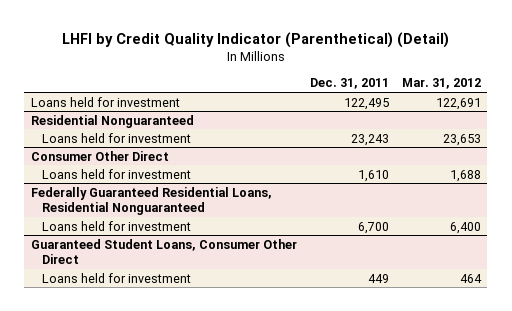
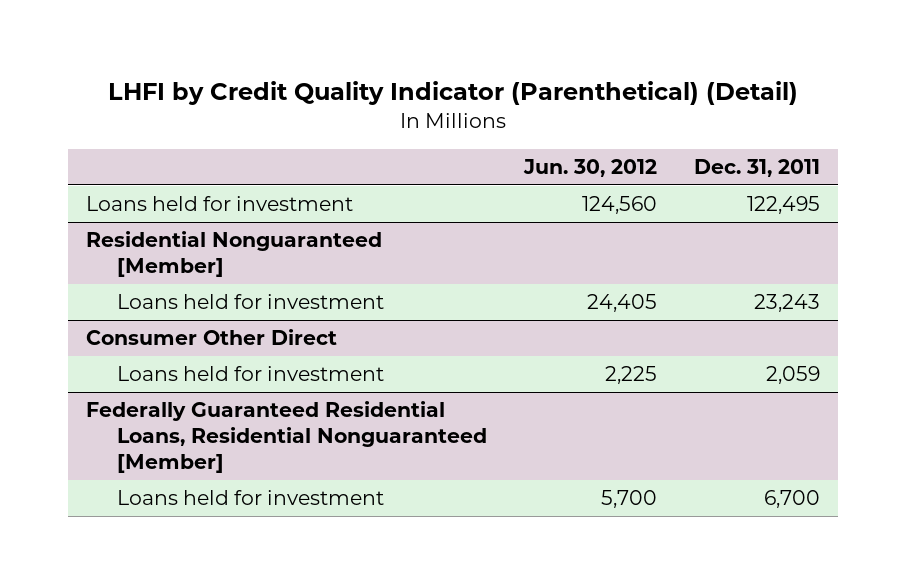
- | Dec. 31, 2011 | Mar. 31, 2012
+ | Jun. 30, 2012 | Dec. 31, 2011
- Residential Nonguaranteed
+ Residential Nonguaranteed [Member]
@ Consumer Other Direct
- Loans held for investment | 1,610 | 1,688
- Federally Guaranteed Residential Loans, Residential Nonguaranteed
@ Consumer Other Direct
+ Loans held for investment | 2,225 | 2,059
+ Federally Guaranteed Residential Loans, Residential Nonguaranteed [Member]
- Guaranteed Student Loans, Consumer Other Direct
- Loans held for investment | 449 | 464

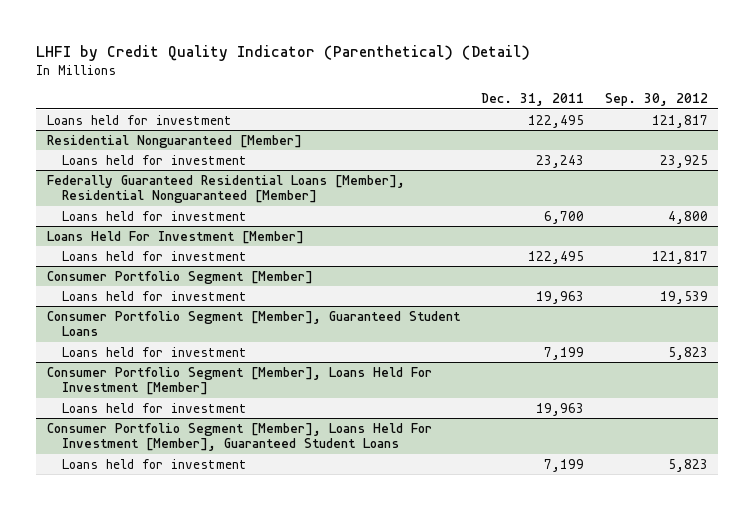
- | Jun. 30, 2012 | Dec. 31, 2011
+ | Dec. 31, 2011 | Sep. 30, 2012
- Consumer Other Direct
- Loans held for investment | 2,225 | 2,059
- Federally Guaranteed Residential Loans, Residential Nonguaranteed [Member]
+ Federally Guaranteed Residential Loans [Member], Residential Nonguaranteed [Member]
+ Loans Held For Investment [Member]
+ Loans held for investment | 122,495 | 121,817
+ Consumer Portfolio Segment [Member]
+ Loans held for investment | 19,963 | 19,539
+ Consumer Portfolio Segment [Member], Guaranteed Student Loans
+ Loans held for investment | 7,199 | 5,823
+ Consumer Portfolio Segment [Member], Loans Held For Investment [Member]
+ Loans held for investment | 19,963 |
+ Consumer Portfolio Segment [Member], Loans Held For Investment [Member], Guaranteed Student Loans
+ Loans held for investment | 7,199 | 5,823

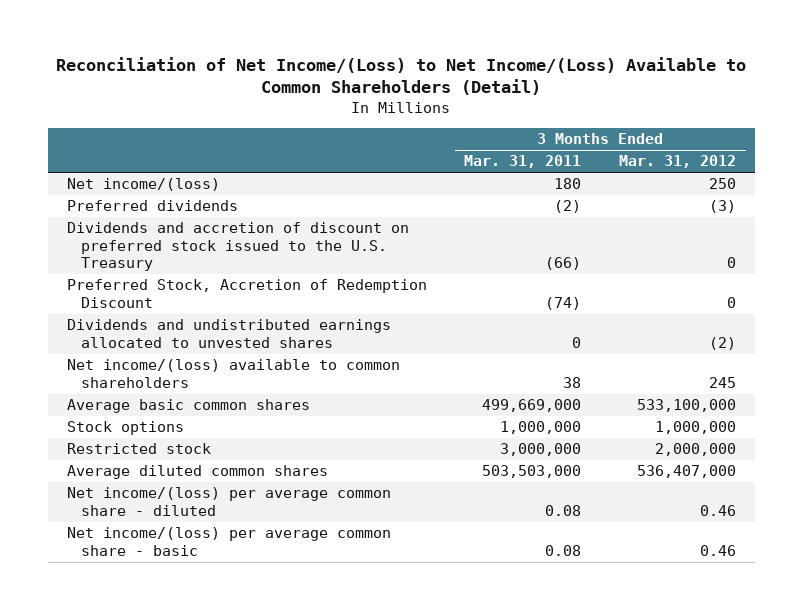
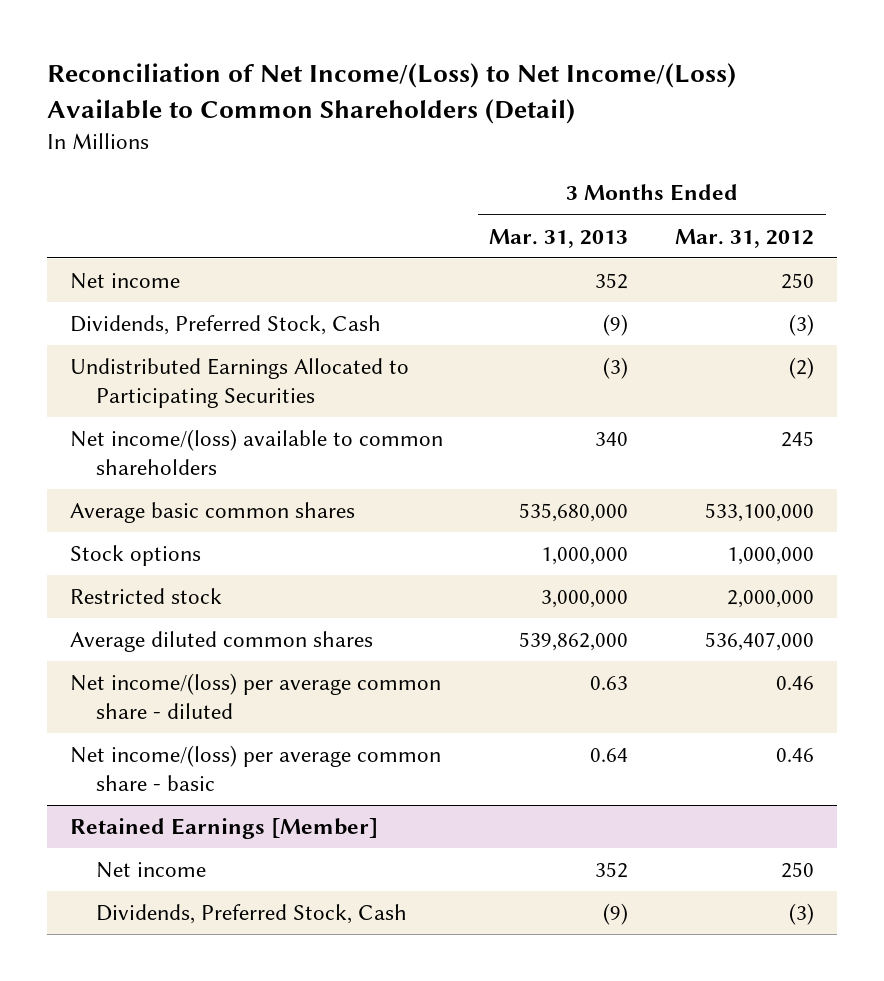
- | 3 Months Ended Mar. 31, 2011 | 3 Months Ended Mar. 31, 2012
+ | 3 Months Ended Mar. 31, 2013 | 3 Months Ended Mar. 31, 2012
- Net income/(loss) | 180 | 250
- Preferred dividends | (2) | (3)
- Dividends and accretion of discount on preferred stock issued to the U.S. Treasury | (66) | 0
- Preferred Stock, Accretion of Redemption Discount | (74) | 0
- Dividends and undistributed earnings allocated to unvested shares | 0 | (2)
+ Net income | 352 | 250
+ Dividends, Preferred Stock, Cash | (9) | (3)
+ Undistributed Earnings Allocated to Participating Securities | (3) | (2)
+ Retained Earnings [Member]
+ Net income | 352 | 250
+ Dividends, Preferred Stock, Cash | (9) | (3)

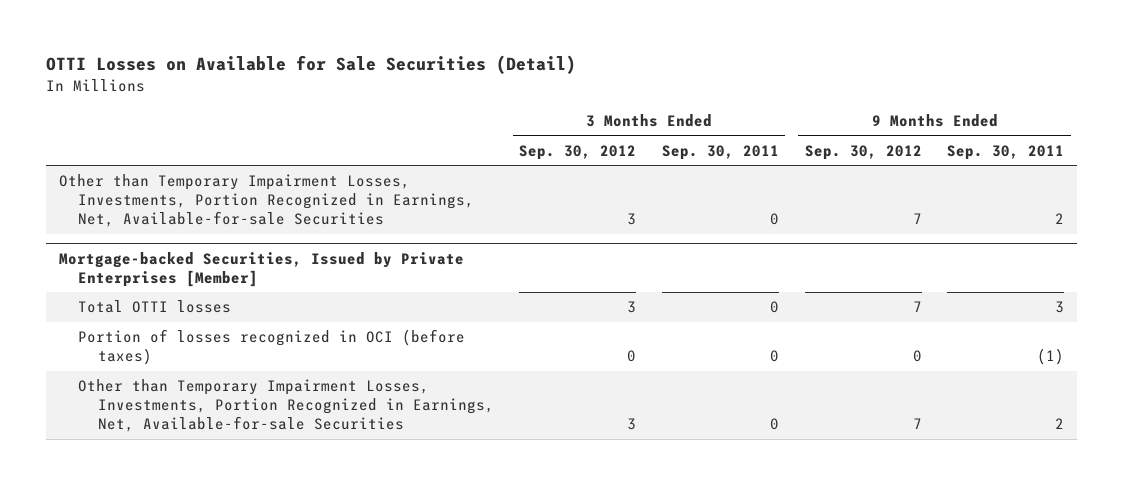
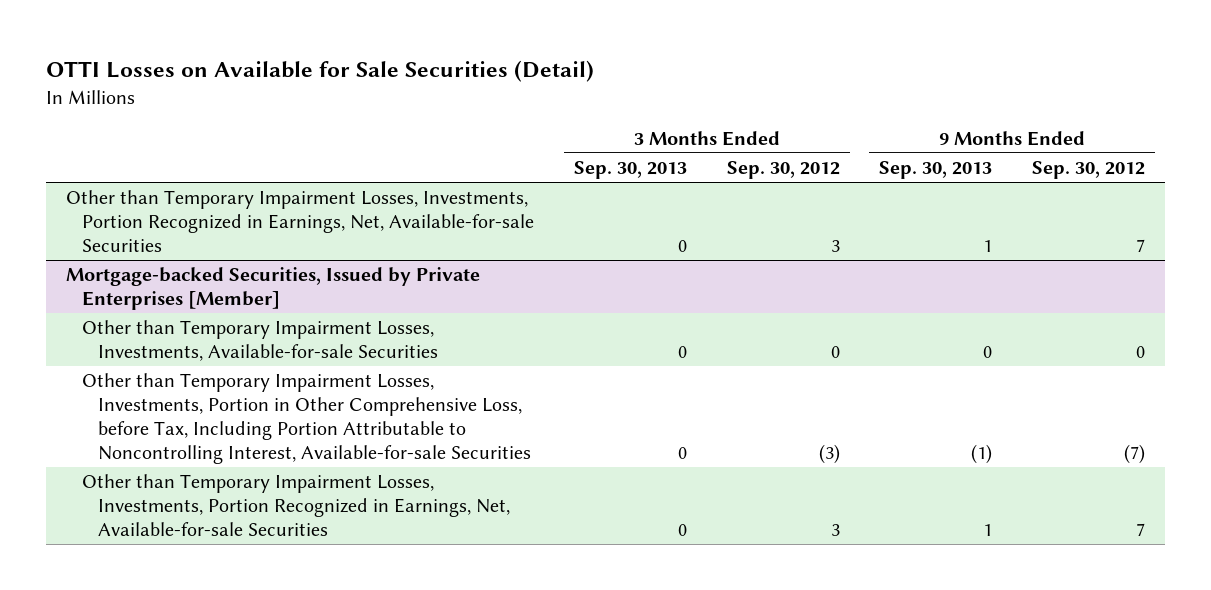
- | 3 Months Ended Sep. 30, 2012 | 3 Months Ended Sep. 30, 2011 | 9 Months Ended Sep. 30, 2012 | 9 Months Ended Sep. 30, 2011
+ | 3 Months Ended Sep. 30, 2013 | 3 Months Ended Sep. 30, 2012 | 9 Months Ended Sep. 30, 2013 | 9 Months Ended Sep. 30, 2012
@ Mortgage-backed Securities, Issued by Private Enterprises [Member]
- Total OTTI losses | 3 | 0 | 7 | 3
- Portion of losses recognized in OCI (before taxes) | 0 | 0 | 0 | (1)
+ Other than Temporary Impairment Losses, Investments, Available-for-sale Securities | 0 | 0 | 0 | 0
+ Other than Temporary Impairment Losses, Investments, Portion in Other Comprehensive Loss, before Tax, Including Portion Attributable to Noncontrolling Interest, Available-for-sale Securities | 0 | (3) | (1) | (7)

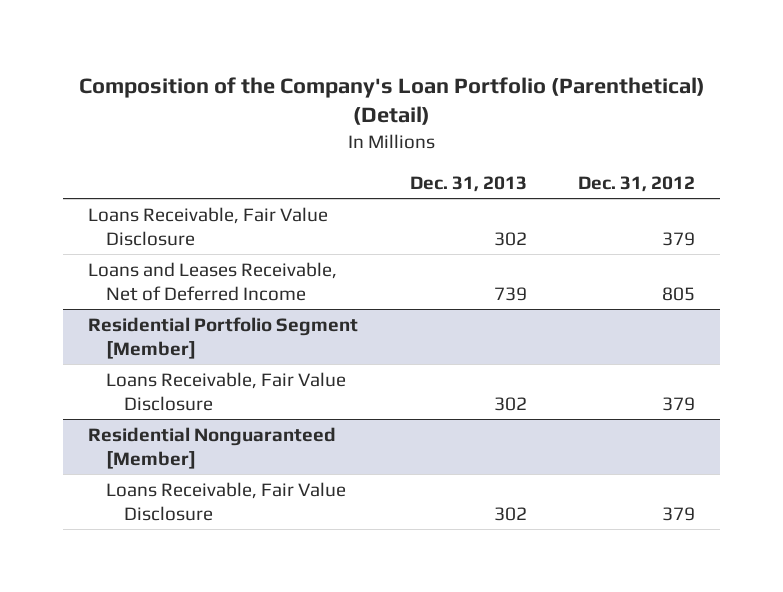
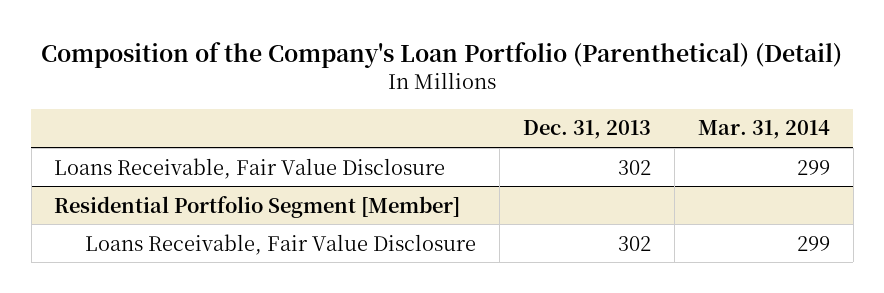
- | Dec. 31, 2013 | Dec. 31, 2012
+ | Dec. 31, 2013 | Mar. 31, 2014
- Loans and Leases Receivable, Net of Deferred Income | 739 | 805
- Residential Nonguaranteed [Member]
- Loans Receivable, Fair Value Disclosure | 302 | 379

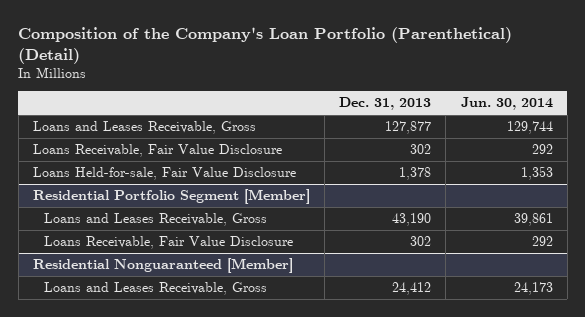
- | Dec. 31, 2013 | Mar. 31, 2014
+ | Dec. 31, 2013 | Jun. 30, 2014
+ Loans and Leases Receivable, Gross | 127,877 | 129,744
+ Loans Held-for-sale, Fair Value Disclosure | 1,378 | 1,353
@ Residential Portfolio Segment [Member]
+ Loans and Leases Receivable, Gross | 43,190 | 39,861
+ Residential Nonguaranteed [Member]
+ Loans and Leases Receivable, Gross | 24,412 | 24,173

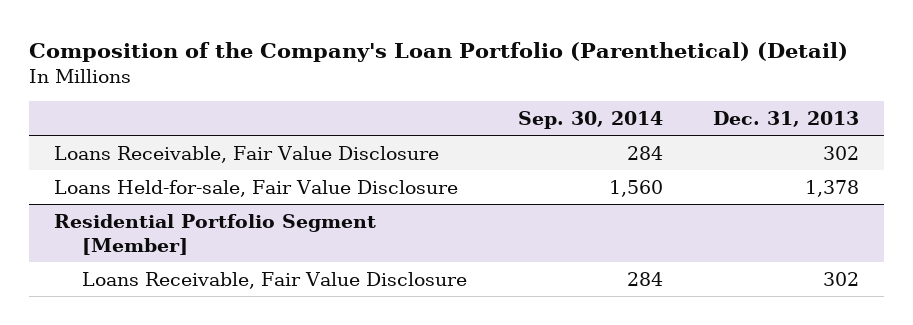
- | Dec. 31, 2013 | Jun. 30, 2014
+ | Sep. 30, 2014 | Dec. 31, 2013
- Loans and Leases Receivable, Gross | 127,877 | 129,744
@ Residential Portfolio Segment [Member]
- Loans and Leases Receivable, Gross | 43,190 | 39,861
- Residential Nonguaranteed [Member]
- Loans and Leases Receivable, Gross | 24,412 | 24,173

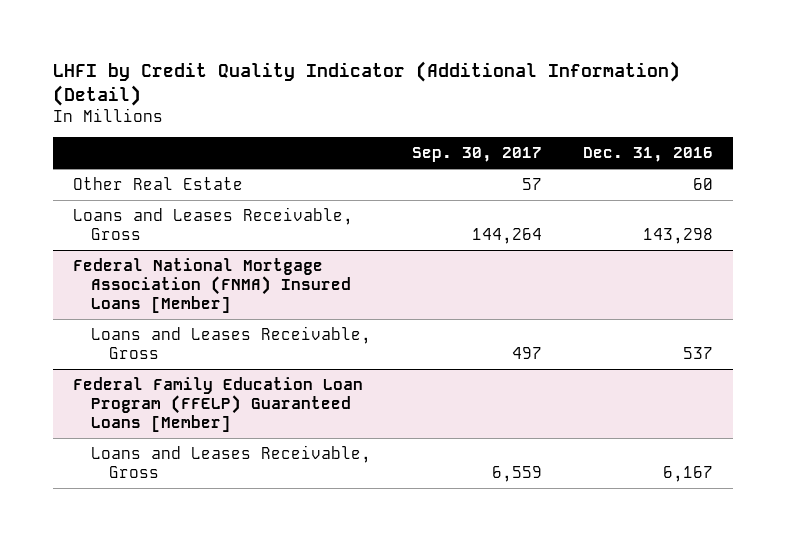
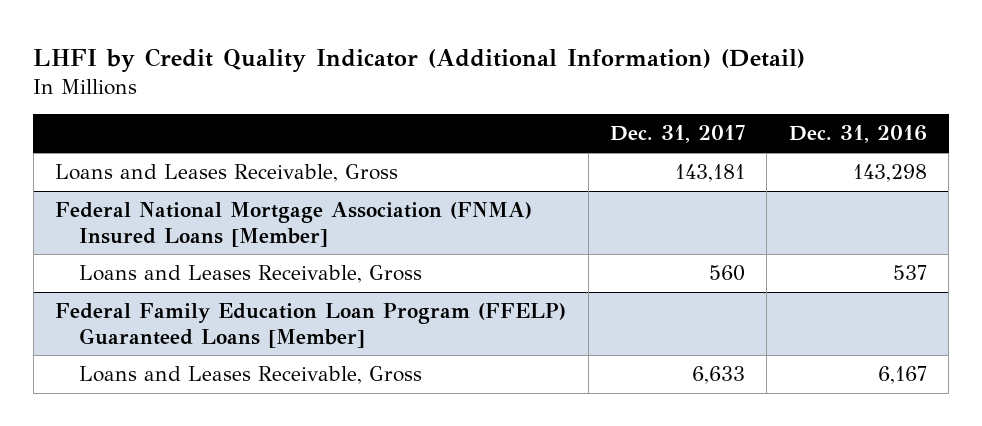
- | Sep. 30, 2017 | Dec. 31, 2016
+ | Dec. 31, 2017 | Dec. 31, 2016
- Other Real Estate | 57 | 60

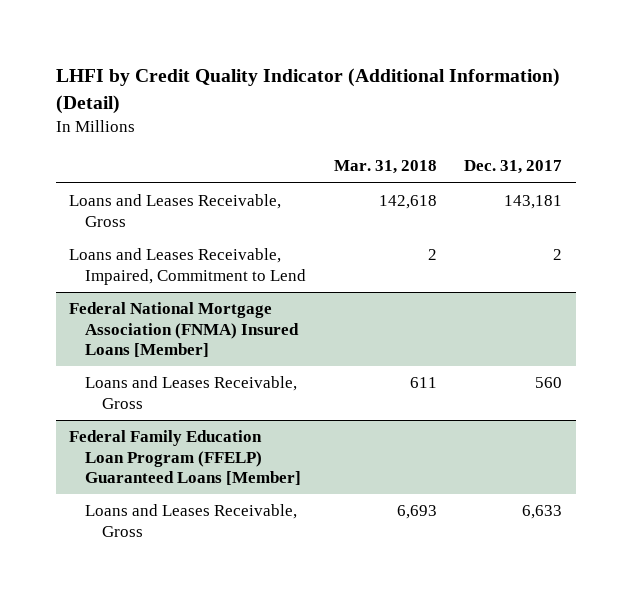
- | Dec. 31, 2017 | Dec. 31, 2016
+ | Mar. 31, 2018 | Dec. 31, 2017
+ Loans and Leases Receivable, Impaired, Commitment to Lend | 2 | 2

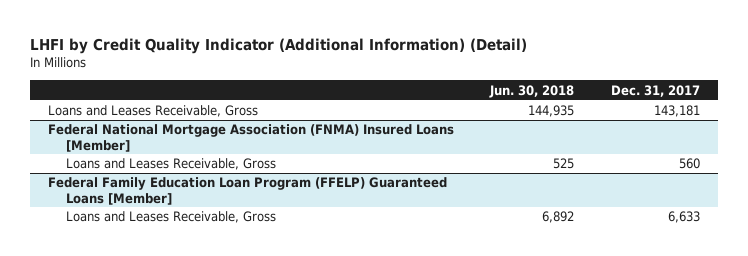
- | Mar. 31, 2018 | Dec. 31, 2017
+ | Jun. 30, 2018 | Dec. 31, 2017
- Loans and Leases Receivable, Impaired, Commitment to Lend | 2 | 2

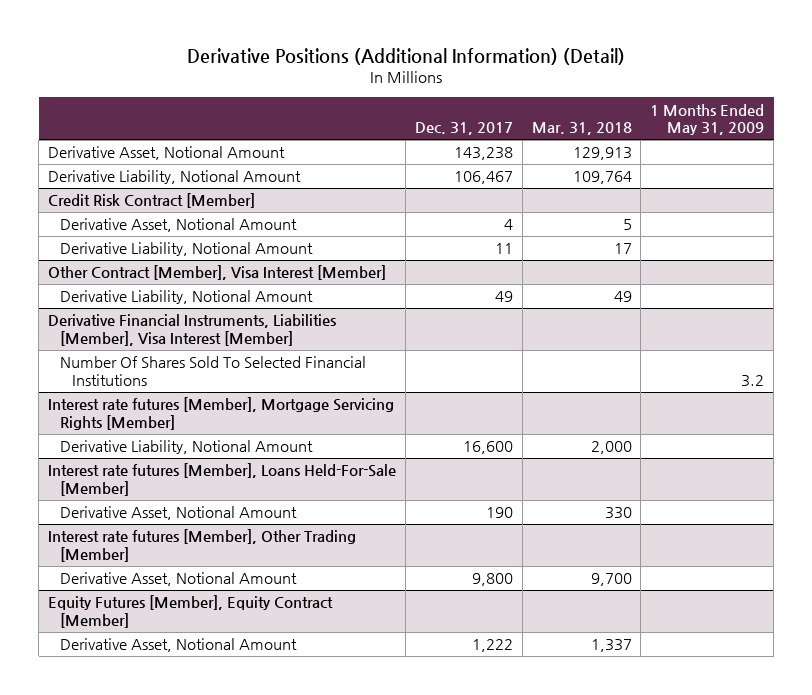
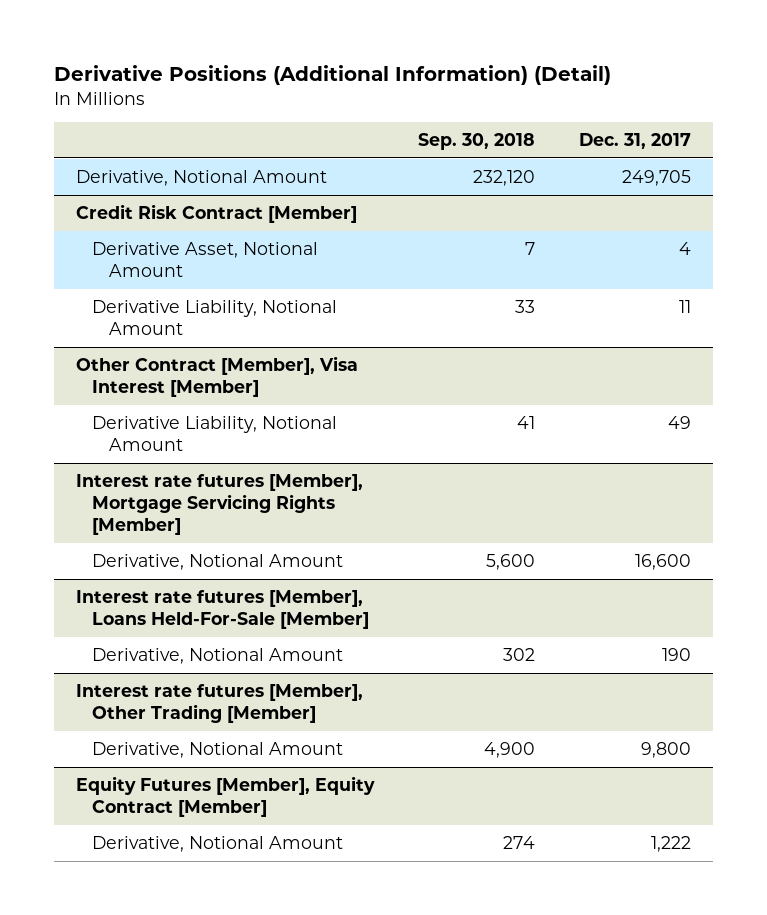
- | Dec. 31, 2017 | Mar. 31, 2018 | 1 Months Ended May 31, 2009
+ | Sep. 30, 2018 | Dec. 31, 2017
- Derivative Asset, Notional Amount | 143,238 | 129,913 |
- Derivative Liability, Notional Amount | 106,467 | 109,764 |
+ Derivative, Notional Amount | 232,120 | 249,705
- Derivative Financial Instruments, Liabilities [Member], Visa Interest [Member]
- Number Of Shares Sold To Selected Financial Institutions | | | 3.2
@ Interest rate futures [Member], Mortgage Servicing Rights [Member]
- Derivative Liability, Notional Amount | 16,600 | 2,000 |
+ Derivative, Notional Amount | 5,600 | 16,600
@ Interest rate futures [Member], Loans Held-For-Sale [Member]
- Derivative Asset, Notional Amount | 190 | 330 |
+ Derivative, Notional Amount | 302 | 190
@ Interest rate futures [Member], Other Trading [Member]
- Derivative Asset, Notional Amount | 9,800 | 9,700 |
+ Derivative, Notional Amount | 4,900 | 9,800
@ Equity Futures [Member], Equity Contract [Member]
- Derivative Asset, Notional Amount | 1,222 | 1,337 |
+ Derivative, Notional Amount | 274 | 1,222

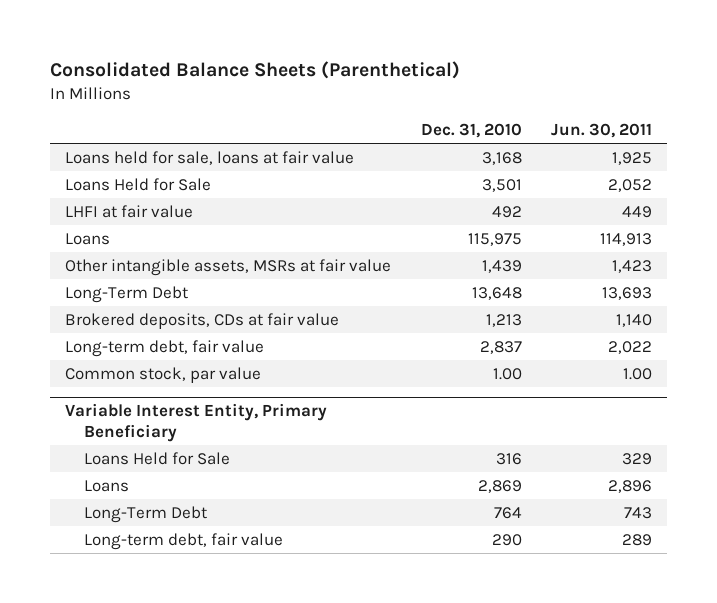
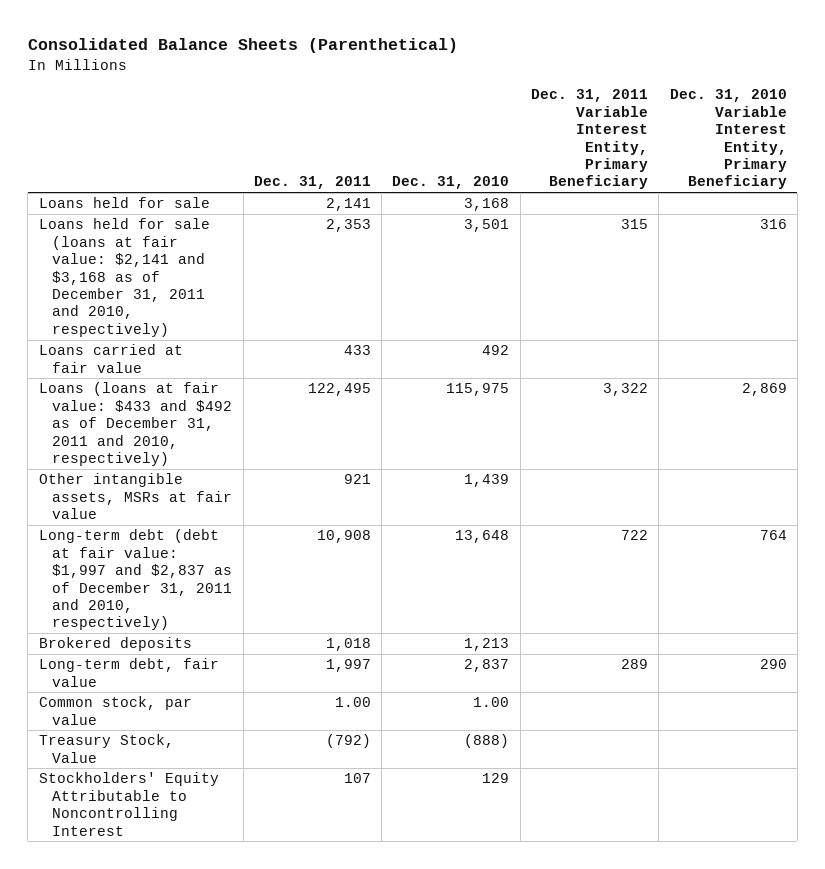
- | Dec. 31, 2010 | Jun. 30, 2011
+ | Dec. 31, 2011 | Dec. 31, 2010 | Dec. 31, 2011 Variable Interest Entity, Primary Beneficiary | Dec. 31, 2010 Variable Interest Entity, Primary Beneficiary
- Loans held for sale, loans at fair value | 3,168 | 1,925
- Loans Held for Sale | 3,501 | 2,052
- LHFI at fair value | 492 | 449
- Loans | 115,975 | 114,913
+ Loans held for sale | 2,141 | 3,168 | |
+ Loans held for sale (loans at fair value: $2,141 and $3,168 as of December 31, 2011 and 2010, respectively) | 2,353 | 3,501 | 315 | 316
+ Loans carried at fair value | 433 | 492 | |
+ Loans (loans at fair value: $433 and $492 as of December 31, 2011 and 2010, respectively) | 122,495 | 115,975 | 3,322 | 2,869
- Long-Term Debt | 13,648 | 13,693
- Brokered deposits, CDs at fair value | 1,213 | 1,140
+ Long-term debt (debt at fair value: $1,997 and $2,837 as of December 31, 2011 and 2010, respectively) | 10,908 | 13,648 | 722 | 764
+ Brokered deposits | 1,018 | 1,213 | |
- Variable Interest Entity, Primary Beneficiary
- Loans Held for Sale | 316 | 329
- Loans | 2,869 | 2,896
- Long-Term Debt | 764 | 743
- Long-term debt, fair value | 290 | 289
+ Treasury Stock, Value | (792) | (888) | |
+ Stockholders' Equity Attributable to Noncontrolling Interest | 107 | 129 | |

